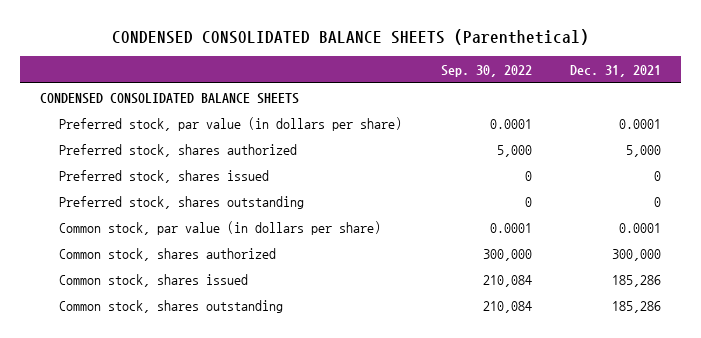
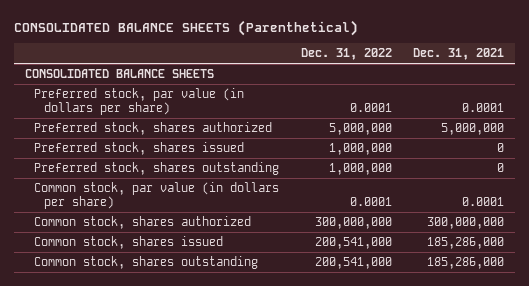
- CONDENSED CONSOLIDATED BALANCE SHEETS (Parenthetical)
+ CONSOLIDATED BALANCE SHEETS (Parenthetical)
- | Sep. 30, 2022 | Dec. 31, 2021
+ | Dec. 31, 2022 | Dec. 31, 2021
- CONDENSED CONSOLIDATED BALANCE SHEETS
+ CONSOLIDATED BALANCE SHEETS
- Preferred stock, shares authorized | 5,000 | 5,000
+ Preferred stock, shares authorized | 5,000,000 | 5,000,000
- Common stock, shares authorized | 300,000 | 300,000
- Common stock, shares issued | 210,084 | 185,286
- Common stock, shares outstanding | 210,084 | 185,286
+ Common stock, shares authorized | 300,000,000 | 300,000,000
+ Common stock, shares issued | 200,541,000 | 185,286,000
+ Common stock, shares outstanding | 200,541,000 | 185,286,000

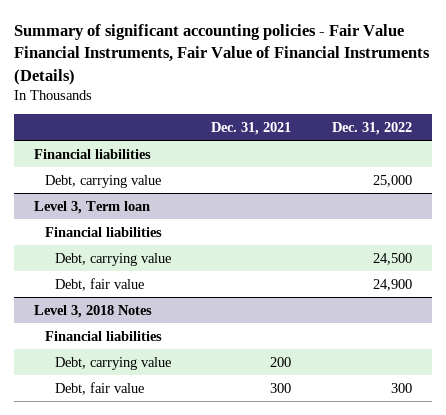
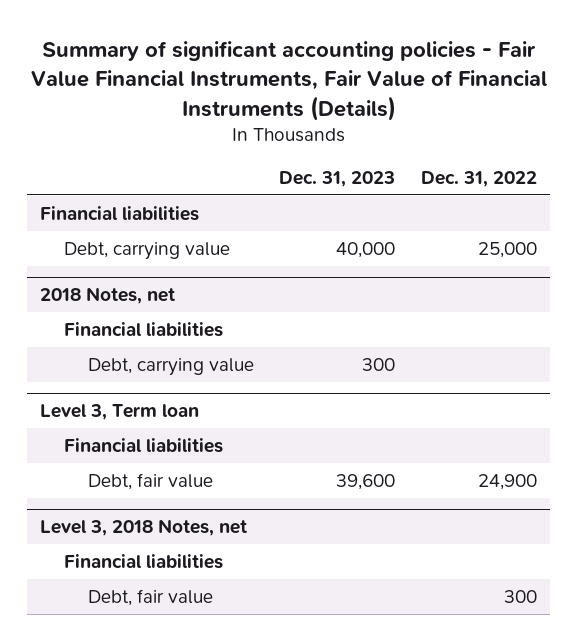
- | Dec. 31, 2021 | Dec. 31, 2022
+ | Dec. 31, 2023 | Dec. 31, 2022
+ 2018 Notes, net
+ Financial liabilities
+ Debt, carrying value | 300 |
@ Level 3, Term loan
- Debt, carrying value | | 24,500
- Level 3, 2018 Notes
+ Level 3, 2018 Notes, net
- Debt, carrying value | 200 |

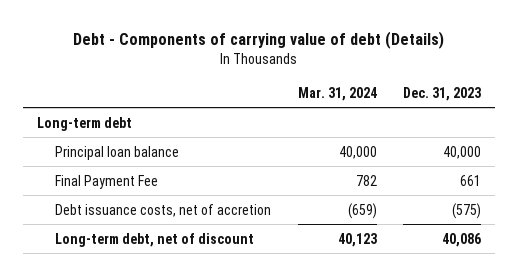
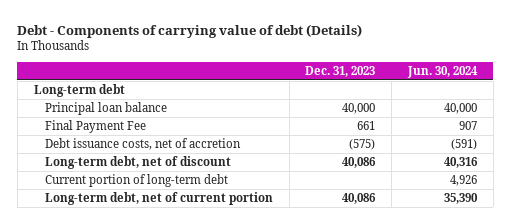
- | Mar. 31, 2024 | Dec. 31, 2023
+ | Dec. 31, 2023 | Jun. 30, 2024
+ Current portion of long-term debt | | 4,926
+ Long-term debt, net of current portion | 40,086 | 35,390

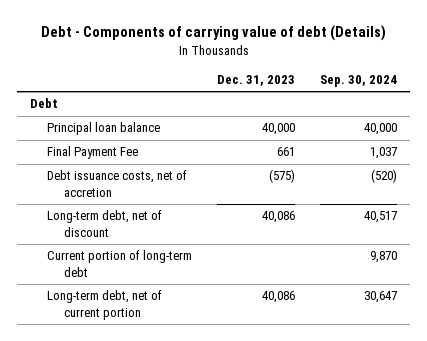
- | Dec. 31, 2023 | Jun. 30, 2024
+ | Dec. 31, 2023 | Sep. 30, 2024
- Long-term debt
+ Debt

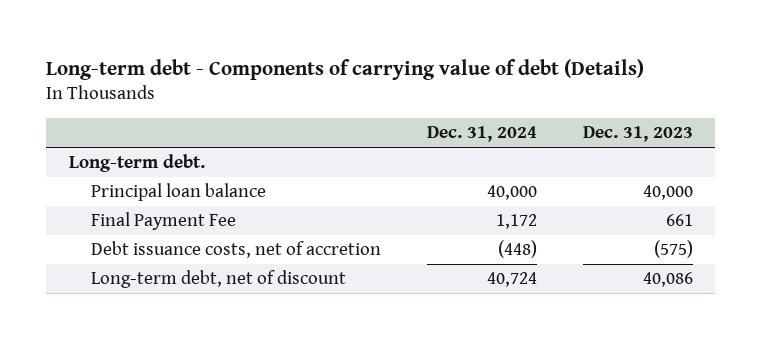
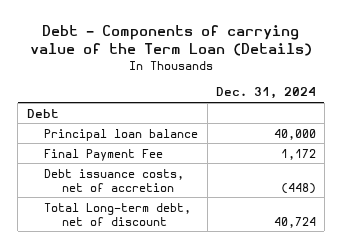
- Long-term debt - Components of carrying value of debt (Details)
+ Debt - Components of carrying value of the Term Loan (Details)
- | Dec. 31, 2024 | Dec. 31, 2023
+ | Dec. 31, 2024
- Long-term debt.
+ Debt
- Long-term debt, net of discount | 40,724 | 40,086
+ Total Long-term debt, net of discount | 40,724

